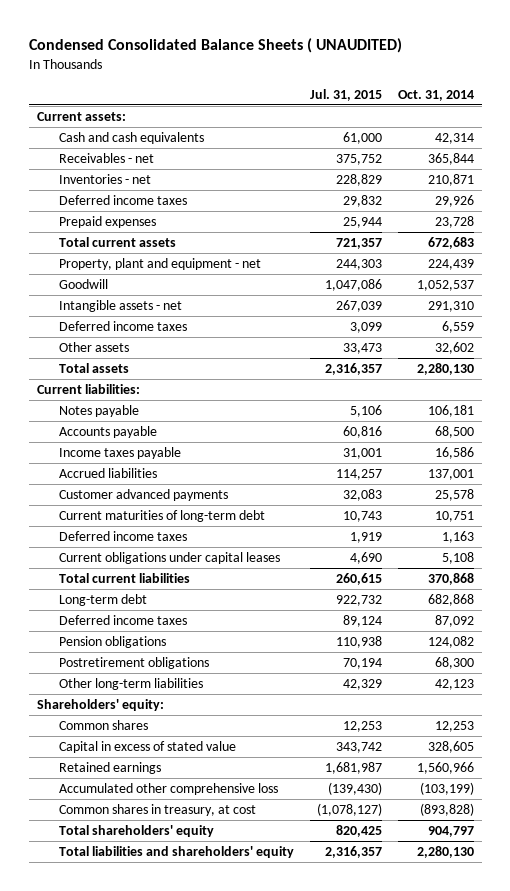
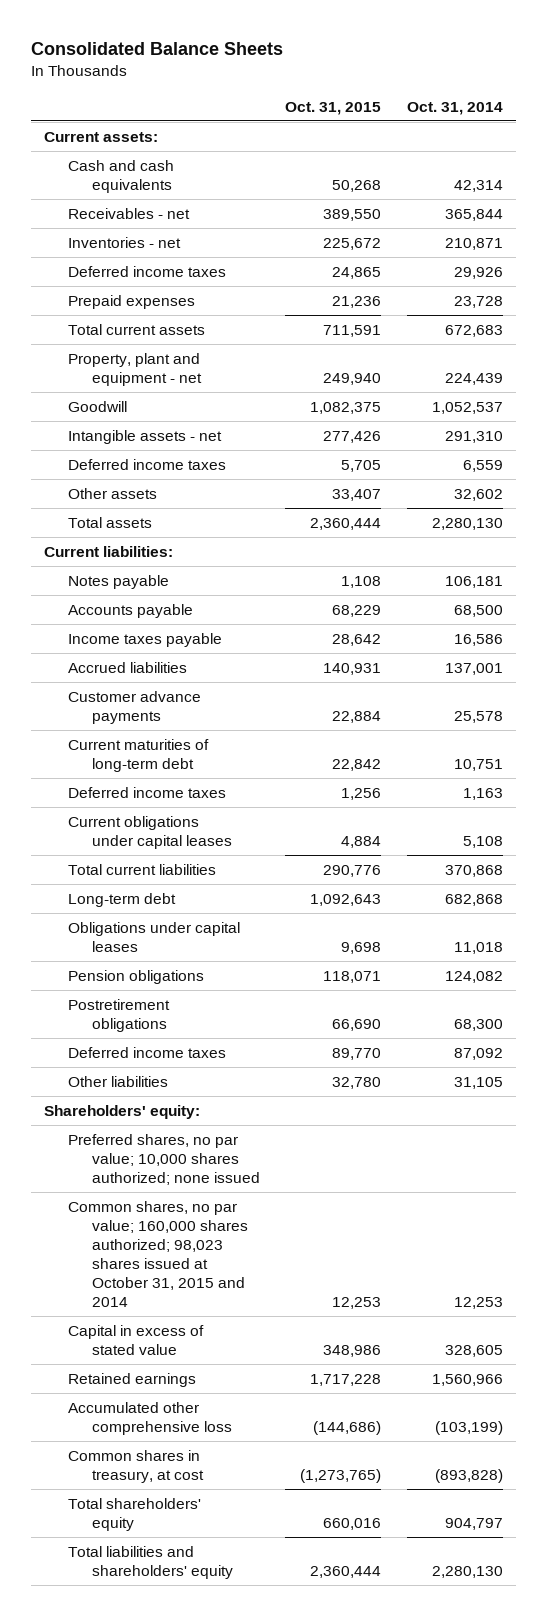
- Condensed Consolidated Balance Sheets ( UNAUDITED)
+ Consolidated Balance Sheets
- | Jul. 31, 2015 | Oct. 31, 2014
+ | Oct. 31, 2015 | Oct. 31, 2014
- Customer advanced payments | 32,083 | 25,578
+ Customer advance payments | 22,884 | 25,578
+ Obligations under capital leases | 9,698 | 11,018
- Other long-term liabilities | 42,329 | 42,123
moved down: Deferred income taxes | 89,770 | 87,092
+ Other liabilities | 32,780 | 31,105
- Common shares | 12,253 | 12,253
+ Preferred shares, no par value; 10,000 shares authorized; none issued
+ Common shares, no par value; 160,000 shares authorized; 98,023 shares issued at October 31, 2015 and 2014 | 12,253 | 12,253

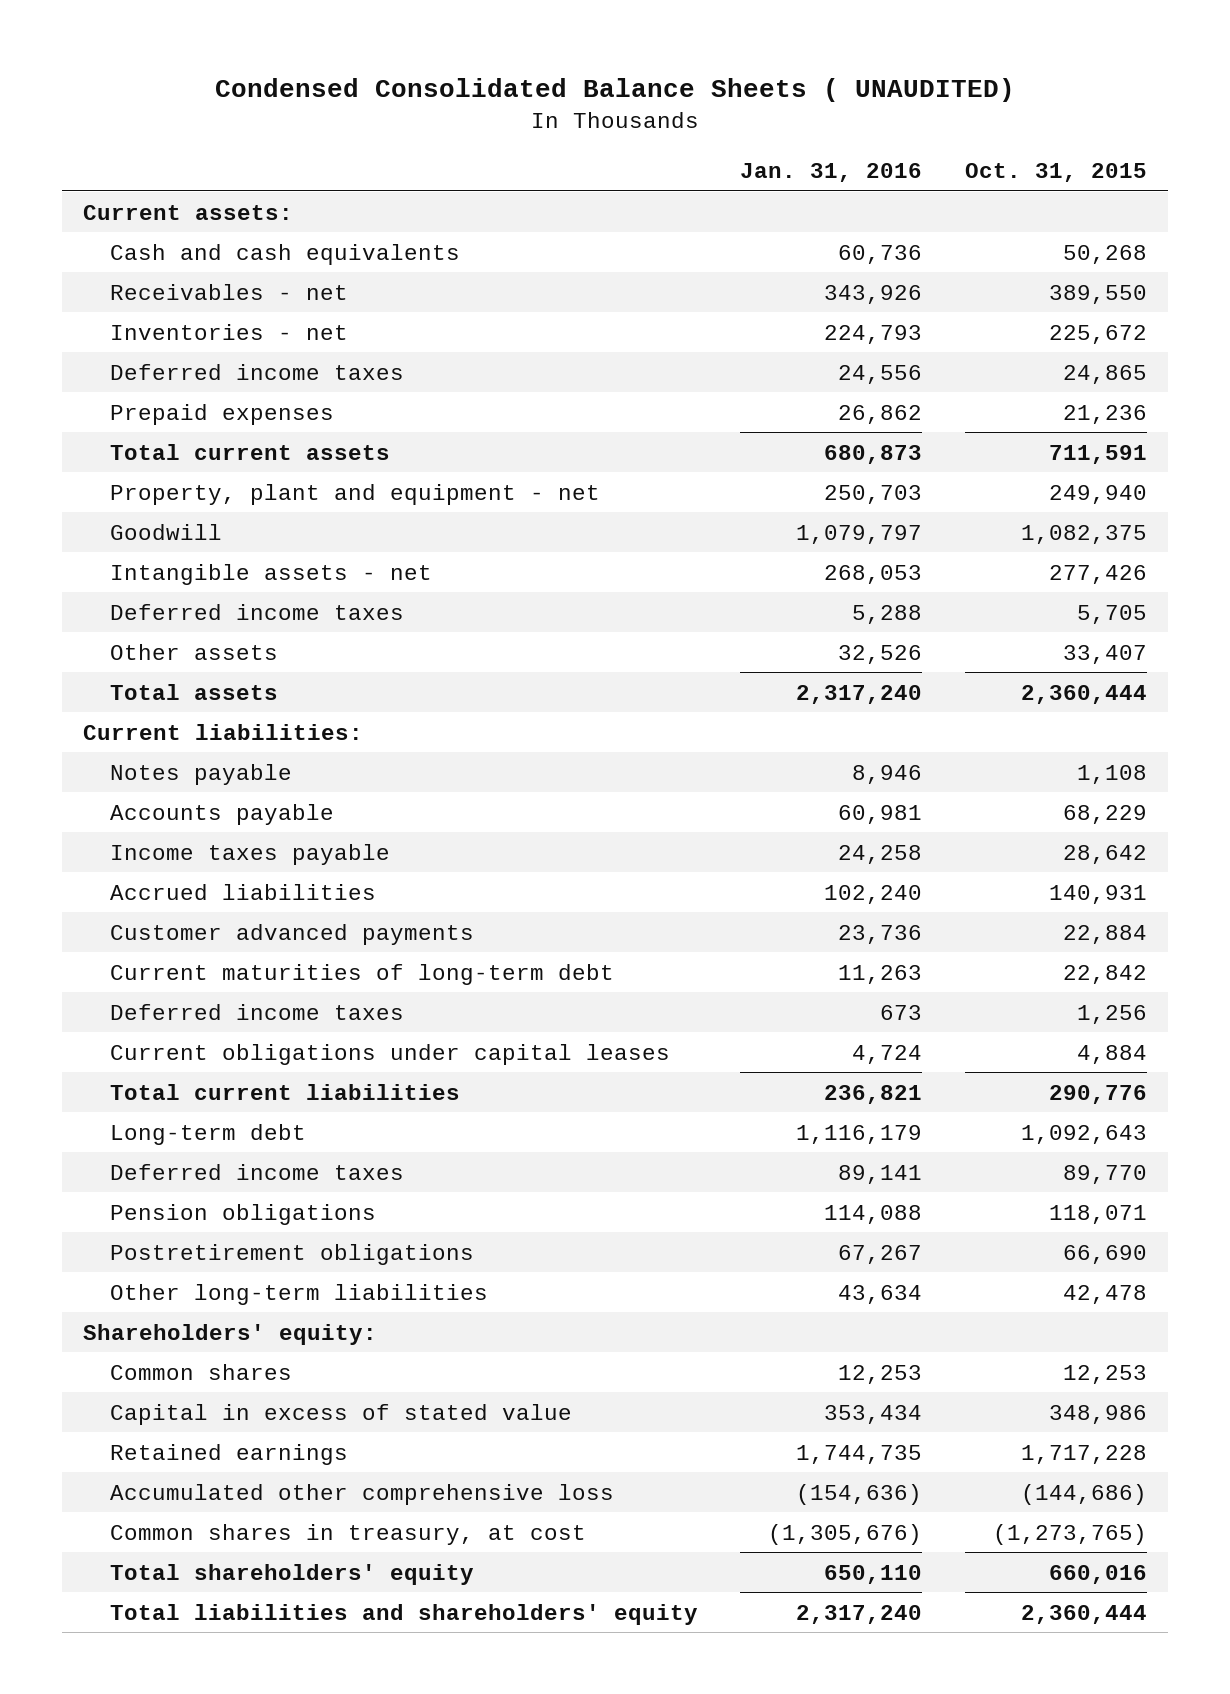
- Consolidated Balance Sheets
+ Condensed Consolidated Balance Sheets ( UNAUDITED)
- | Oct. 31, 2015 | Oct. 31, 2014
+ | Jan. 31, 2016 | Oct. 31, 2015
- Customer advance payments | 22,884 | 25,578
+ Customer advanced payments | 23,736 | 22,884
- Obligations under capital leases | 9,698 | 11,018
moved up: Deferred income taxes | 89,141 | 89,770
- Other liabilities | 32,780 | 31,105
+ Other long-term liabilities | 43,634 | 42,478
- Preferred shares, no par value; 10,000 shares authorized; none issued
- Common shares, no par value; 160,000 shares authorized; 98,023 shares issued at October 31, 2015 and 2014 | 12,253 | 12,253
+ Common shares | 12,253 | 12,253

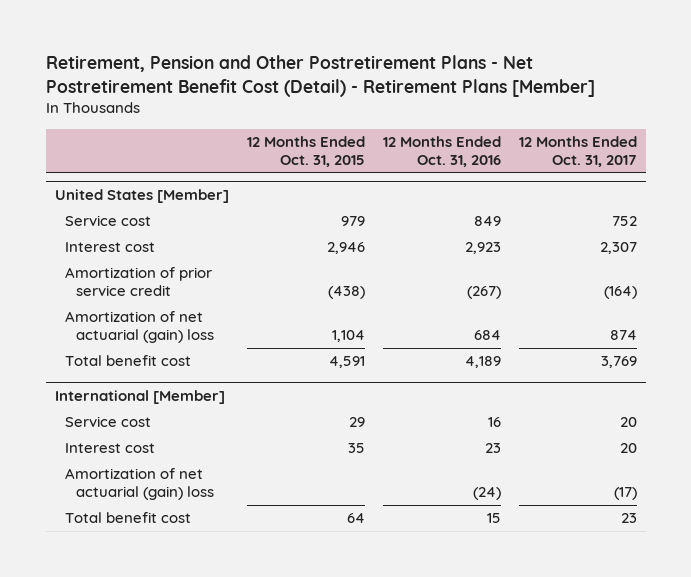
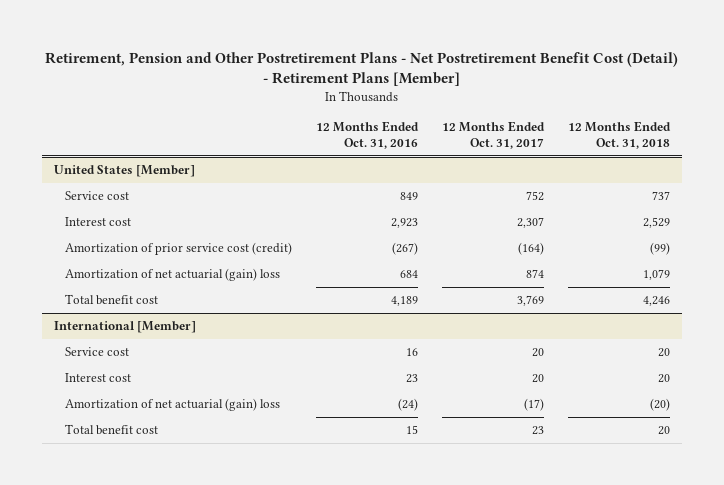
- | 12 Months Ended Oct. 31, 2015 | 12 Months Ended Oct. 31, 2016 | 12 Months Ended Oct. 31, 2017
+ | 12 Months Ended Oct. 31, 2016 | 12 Months Ended Oct. 31, 2017 | 12 Months Ended Oct. 31, 2018
@ United States [Member]
- Amortization of prior service credit | (438) | (267) | (164)
+ Amortization of prior service cost (credit) | (267) | (164) | (99)

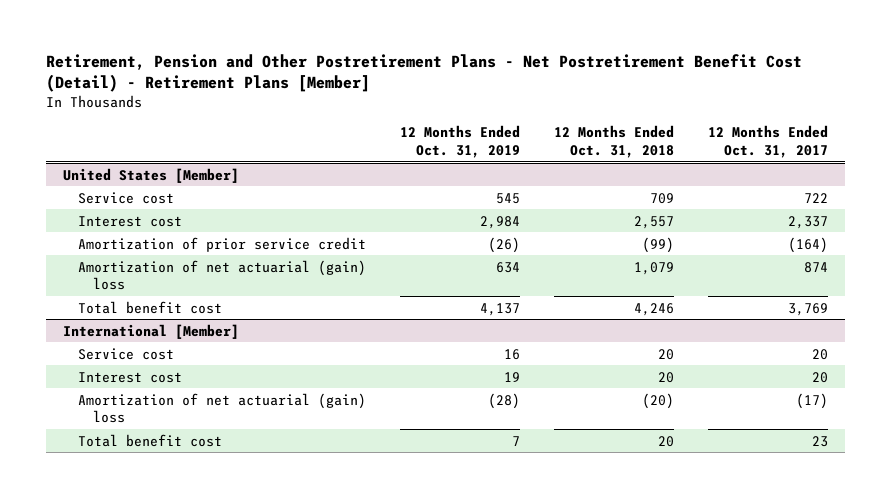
- | 12 Months Ended Oct. 31, 2016 | 12 Months Ended Oct. 31, 2017 | 12 Months Ended Oct. 31, 2018
+ | 12 Months Ended Oct. 31, 2019 | 12 Months Ended Oct. 31, 2018 | 12 Months Ended Oct. 31, 2017
@ United States [Member]
- Service cost | 849 | 752 | 737
- Interest cost | 2,923 | 2,307 | 2,529
- Amortization of prior service cost (credit) | (267) | (164) | (99)
+ Service cost | 545 | 709 | 722
+ Interest cost | 2,984 | 2,557 | 2,337
+ Amortization of prior service credit | (26) | (99) | (164)

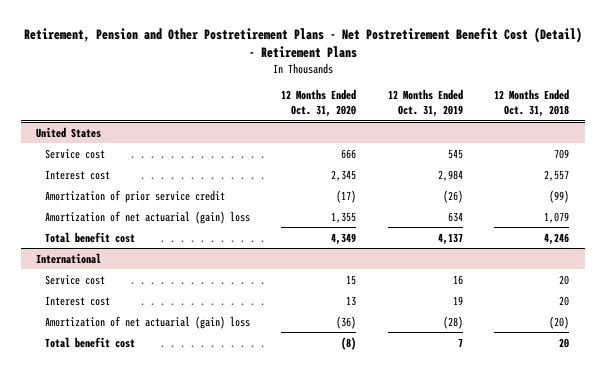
- Retirement, Pension and Other Postretirement Plans - Net Postretirement Benefit Cost (Detail) - Retirement Plans [Member]
+ Retirement, Pension and Other Postretirement Plans - Net Postretirement Benefit Cost (Detail) - Retirement Plans
- | 12 Months Ended Oct. 31, 2019 | 12 Months Ended Oct. 31, 2018 | 12 Months Ended Oct. 31, 2017
+ | 12 Months Ended Oct. 31, 2020 | 12 Months Ended Oct. 31, 2019 | 12 Months Ended Oct. 31, 2018
- United States [Member]
+ United States
- International [Member]
+ International

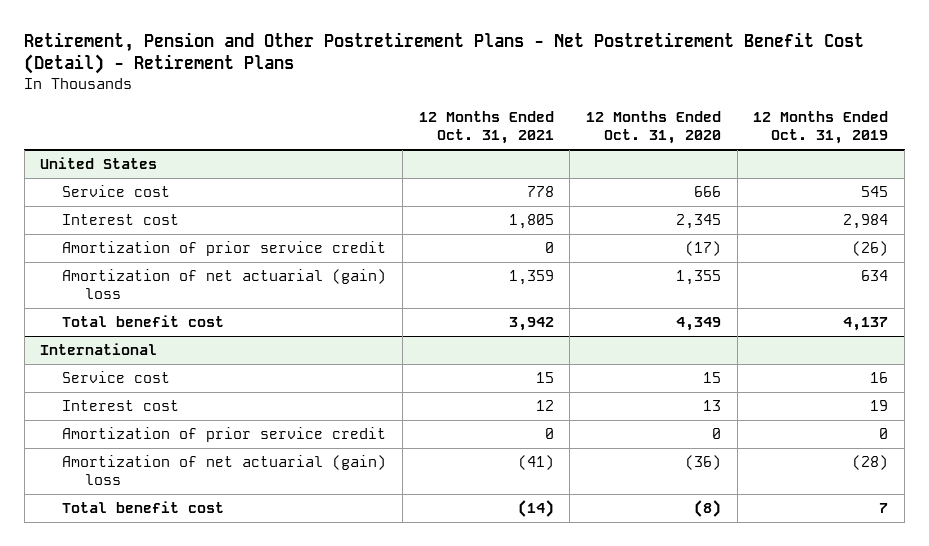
- | 12 Months Ended Oct. 31, 2020 | 12 Months Ended Oct. 31, 2019 | 12 Months Ended Oct. 31, 2018
+ | 12 Months Ended Oct. 31, 2021 | 12 Months Ended Oct. 31, 2020 | 12 Months Ended Oct. 31, 2019
@ International
+ Amortization of prior service credit | 0 | 0 | 0

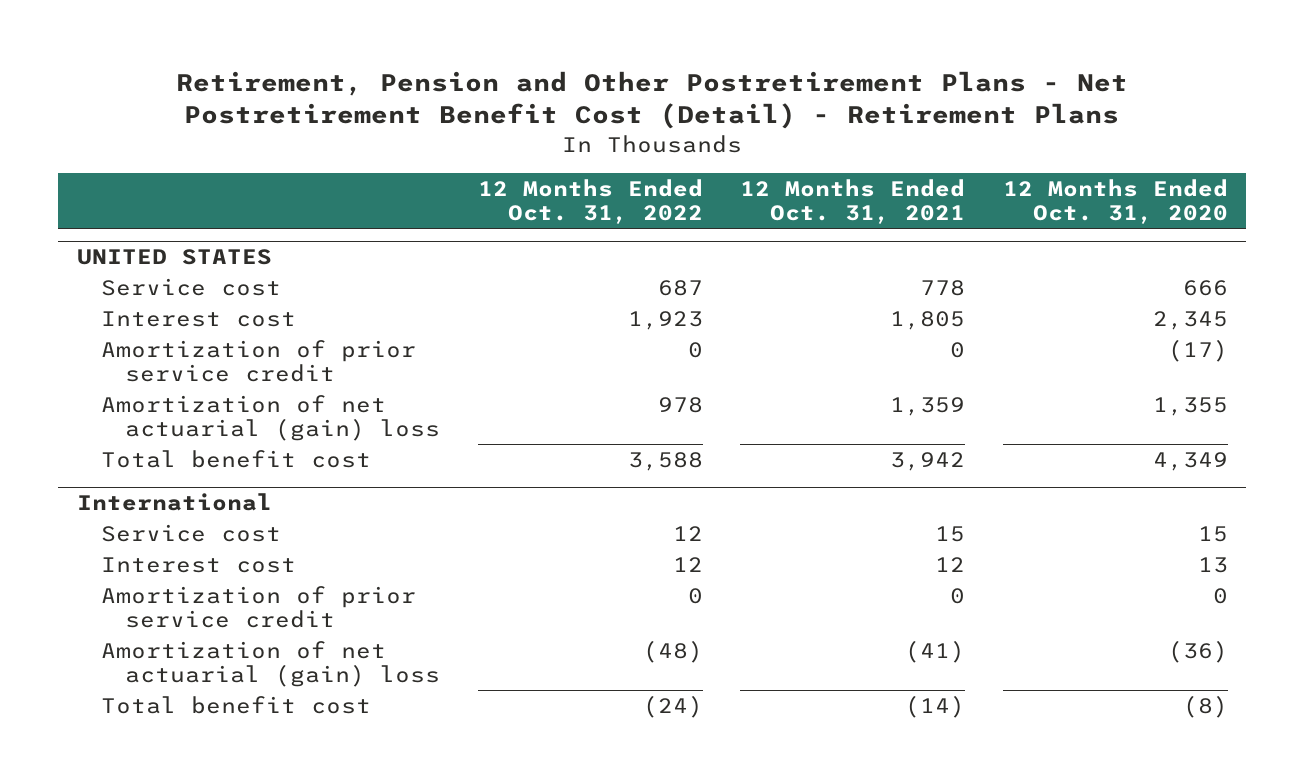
- | 12 Months Ended Oct. 31, 2021 | 12 Months Ended Oct. 31, 2020 | 12 Months Ended Oct. 31, 2019
+ | 12 Months Ended Oct. 31, 2022 | 12 Months Ended Oct. 31, 2021 | 12 Months Ended Oct. 31, 2020
- United States
+ UNITED STATES

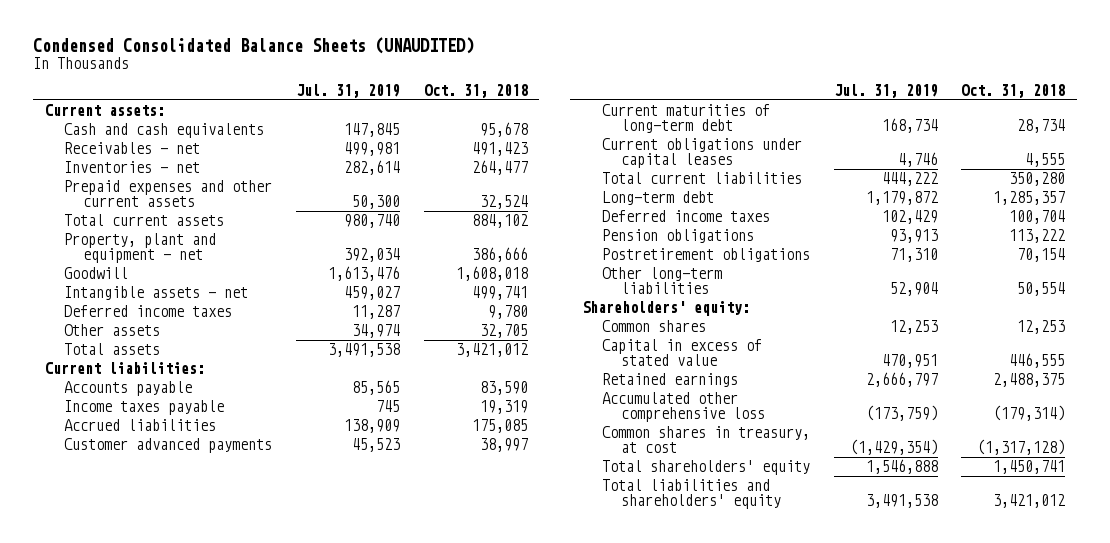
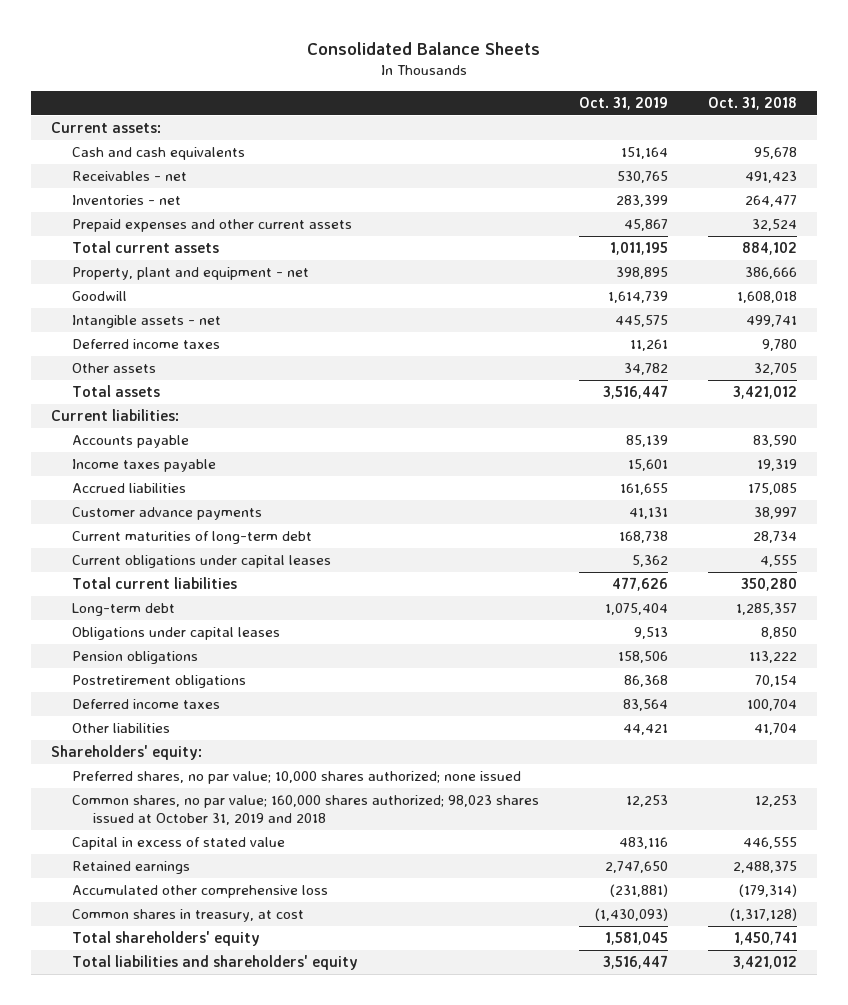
- Condensed Consolidated Balance Sheets (UNAUDITED)
+ Consolidated Balance Sheets
- | Jul. 31, 2019 | Oct. 31, 2018
+ | Oct. 31, 2019 | Oct. 31, 2018
- Customer advanced payments | 45,523 | 38,997
+ Customer advance payments | 41,131 | 38,997
+ Obligations under capital leases | 9,513 | 8,850
- Other long-term liabilities | 52,904 | 50,554
moved down: Deferred income taxes | 83,564 | 100,704
+ Other liabilities | 44,421 | 41,704
- Common shares | 12,253 | 12,253
+ Preferred shares, no par value; 10,000 shares authorized; none issued
+ Common shares, no par value; 160,000 shares authorized; 98,023 shares issued at October 31, 2019 and 2018 | 12,253 | 12,253

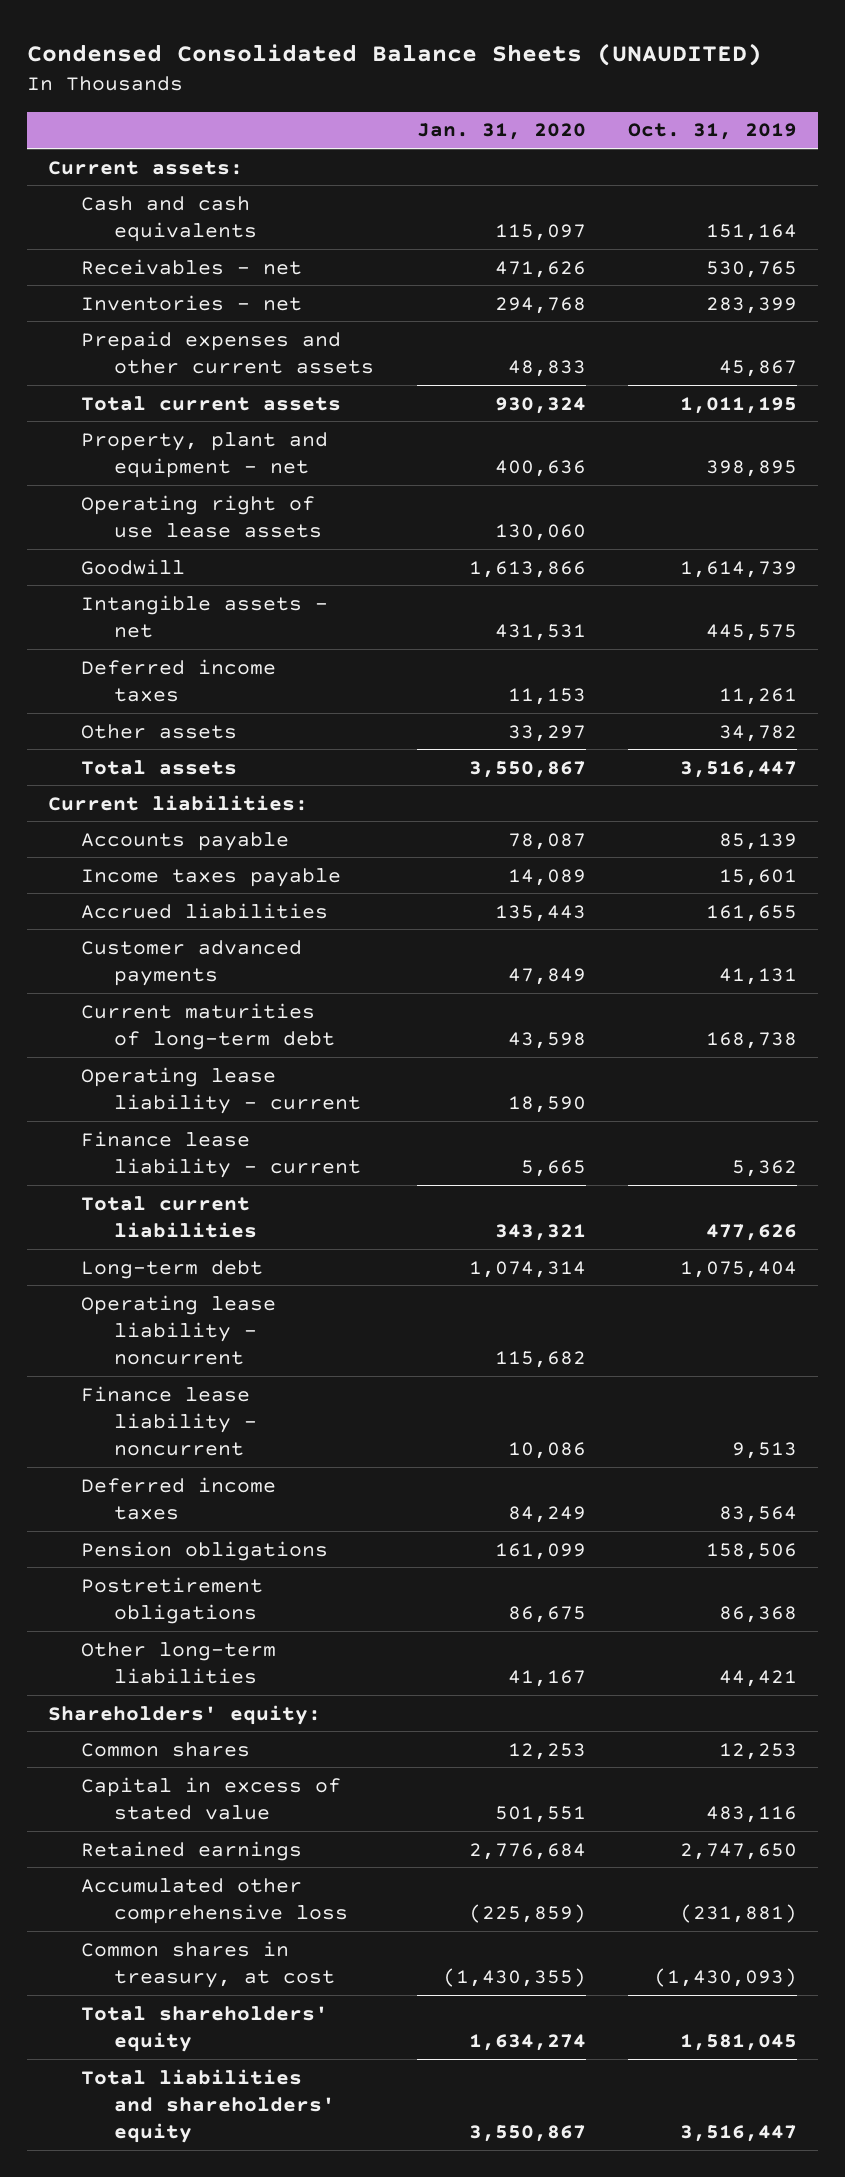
- Consolidated Balance Sheets
+ Condensed Consolidated Balance Sheets (UNAUDITED)
- | Oct. 31, 2019 | Oct. 31, 2018
+ | Jan. 31, 2020 | Oct. 31, 2019
+ Operating right of use lease assets | 130,060 |
- Customer advance payments | 41,131 | 38,997
+ Customer advanced payments | 47,849 | 41,131
- Current obligations under capital leases | 5,362 | 4,555
+ Operating lease liability - current | 18,590 |
+ Finance lease liability - current | 5,665 | 5,362
- Obligations under capital leases | 9,513 | 8,850
+ Operating lease liability - noncurrent | 115,682 |
+ Finance lease liability - noncurrent | 10,086 | 9,513
moved up: Deferred income taxes | 84,249 | 83,564
- Other liabilities | 44,421 | 41,704
+ Other long-term liabilities | 41,167 | 44,421
- Preferred shares, no par value; 10,000 shares authorized; none issued
- Common shares, no par value; 160,000 shares authorized; 98,023 shares issued at October 31, 2019 and 2018 | 12,253 | 12,253
+ Common shares | 12,253 | 12,253

